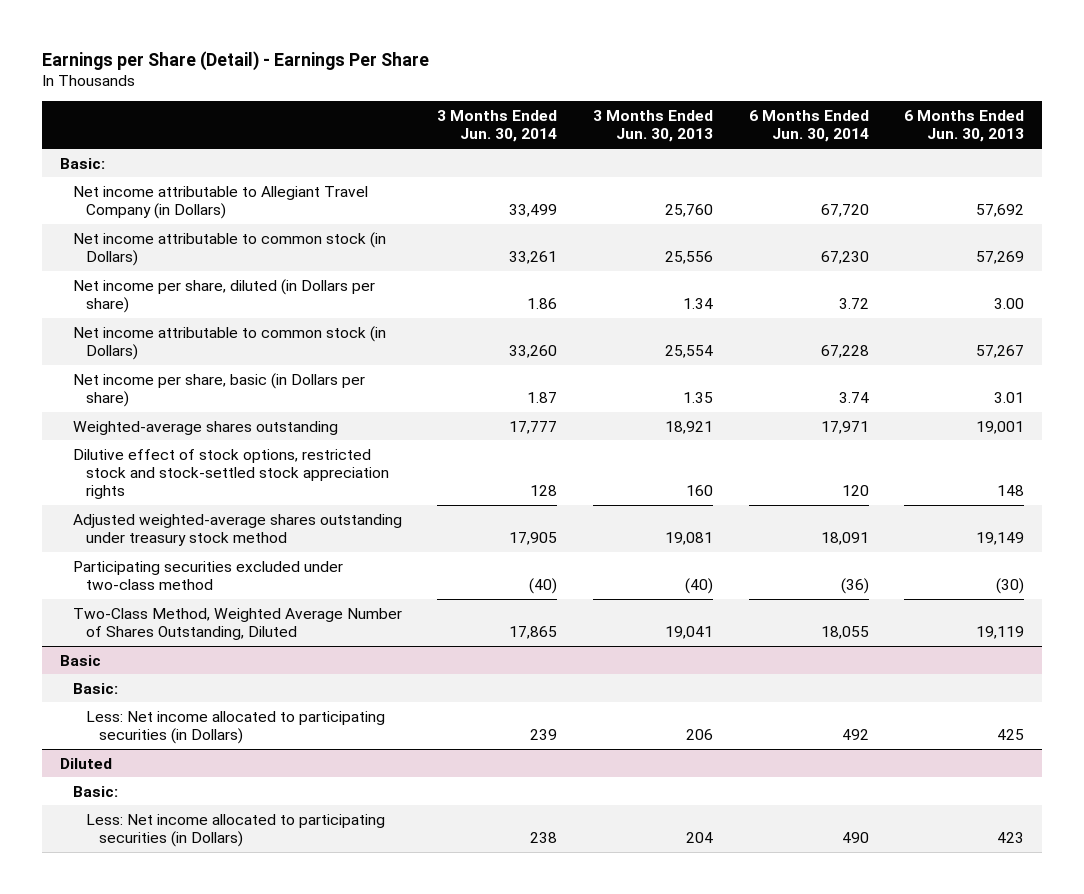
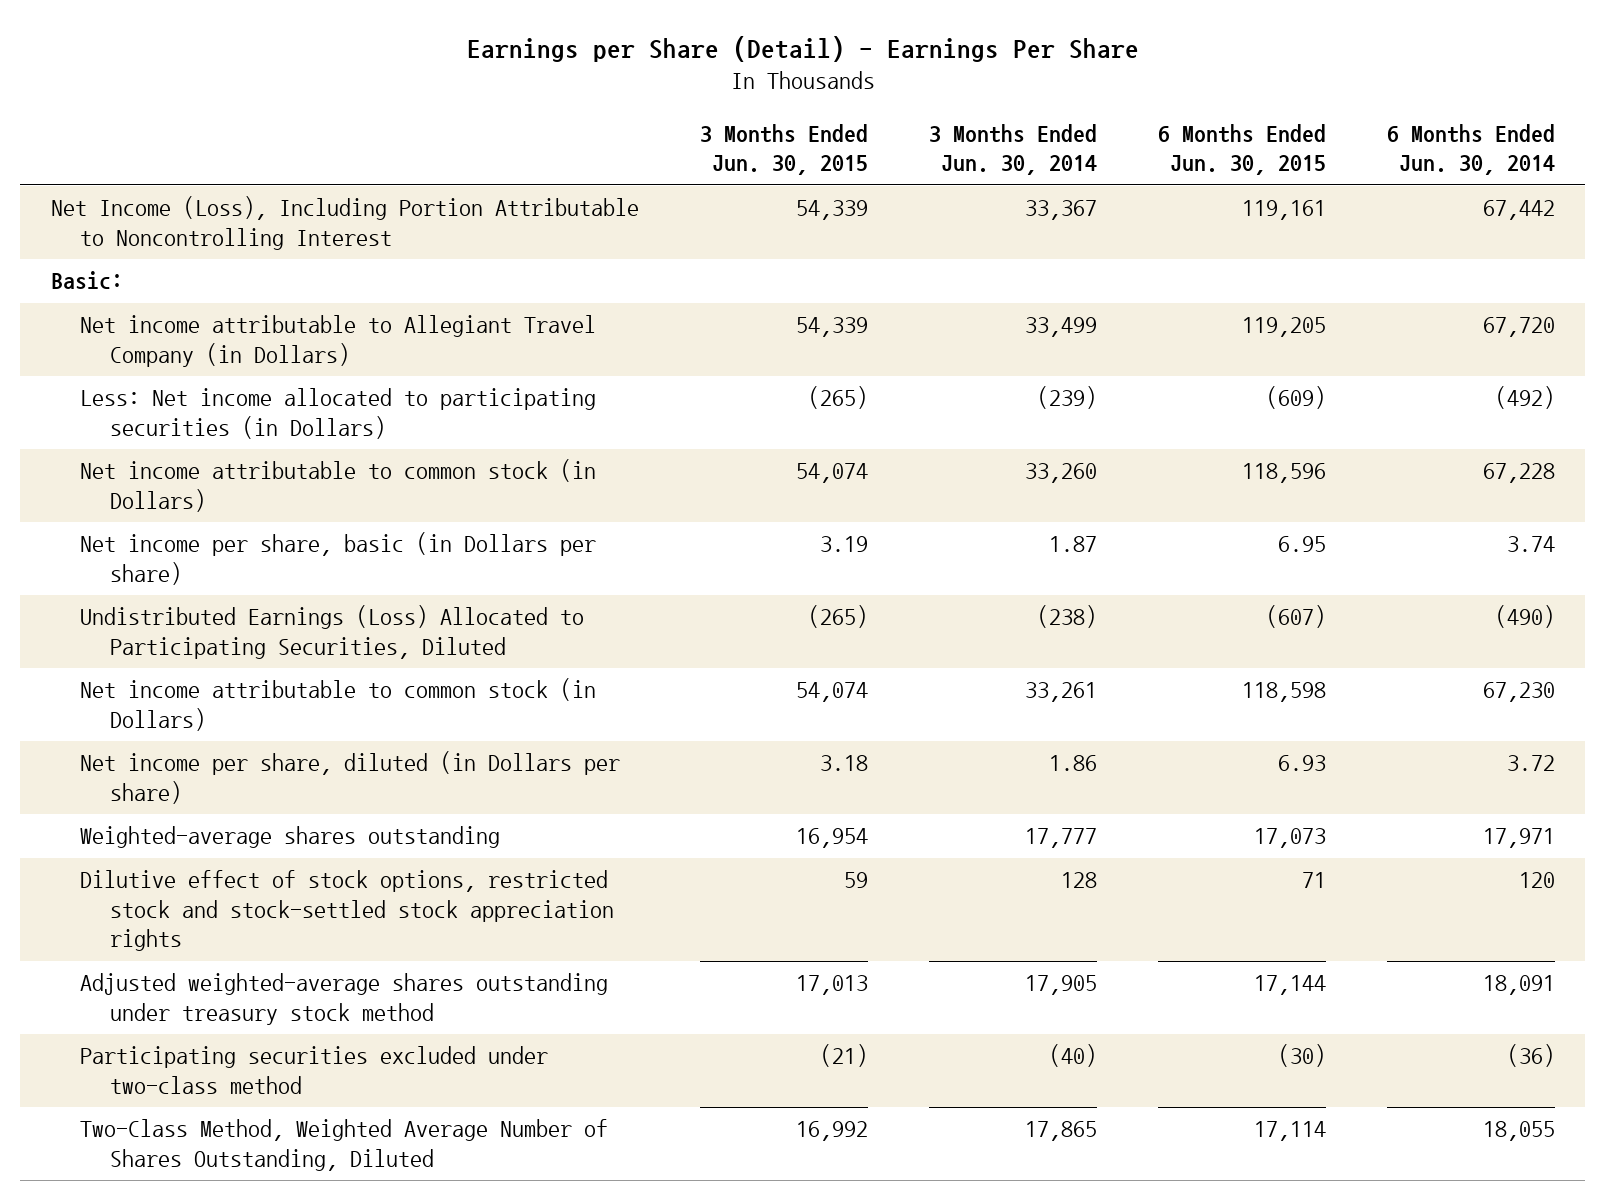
- | 3 Months Ended Jun. 30, 2014 | 3 Months Ended Jun. 30, 2013 | 6 Months Ended Jun. 30, 2014 | 6 Months Ended Jun. 30, 2013
+ | 3 Months Ended Jun. 30, 2015 | 3 Months Ended Jun. 30, 2014 | 6 Months Ended Jun. 30, 2015 | 6 Months Ended Jun. 30, 2014
+ Net Income (Loss), Including Portion Attributable to Noncontrolling Interest | 54,339 | 33,367 | 119,161 | 67,442
+ Less: Net income allocated to participating securities (in Dollars) | (265) | (239) | (609) | (492)
+ Undistributed Earnings (Loss) Allocated to Participating Securities, Diluted | (265) | (238) | (607) | (490)
moved down: Net income attributable to common stock (in Dollars) | 54,074 | 33,261 | 118,598 | 67,230
moved down: Net income per share, diluted (in Dollars per share) | 3.18 | 1.86 | 6.93 | 3.72
- Basic
- Basic:
- Less: Net income allocated to participating securities (in Dollars) | 239 | 206 | 492 | 425
- Diluted
- Basic:
- Less: Net income allocated to participating securities (in Dollars) | 238 | 204 | 490 | 423

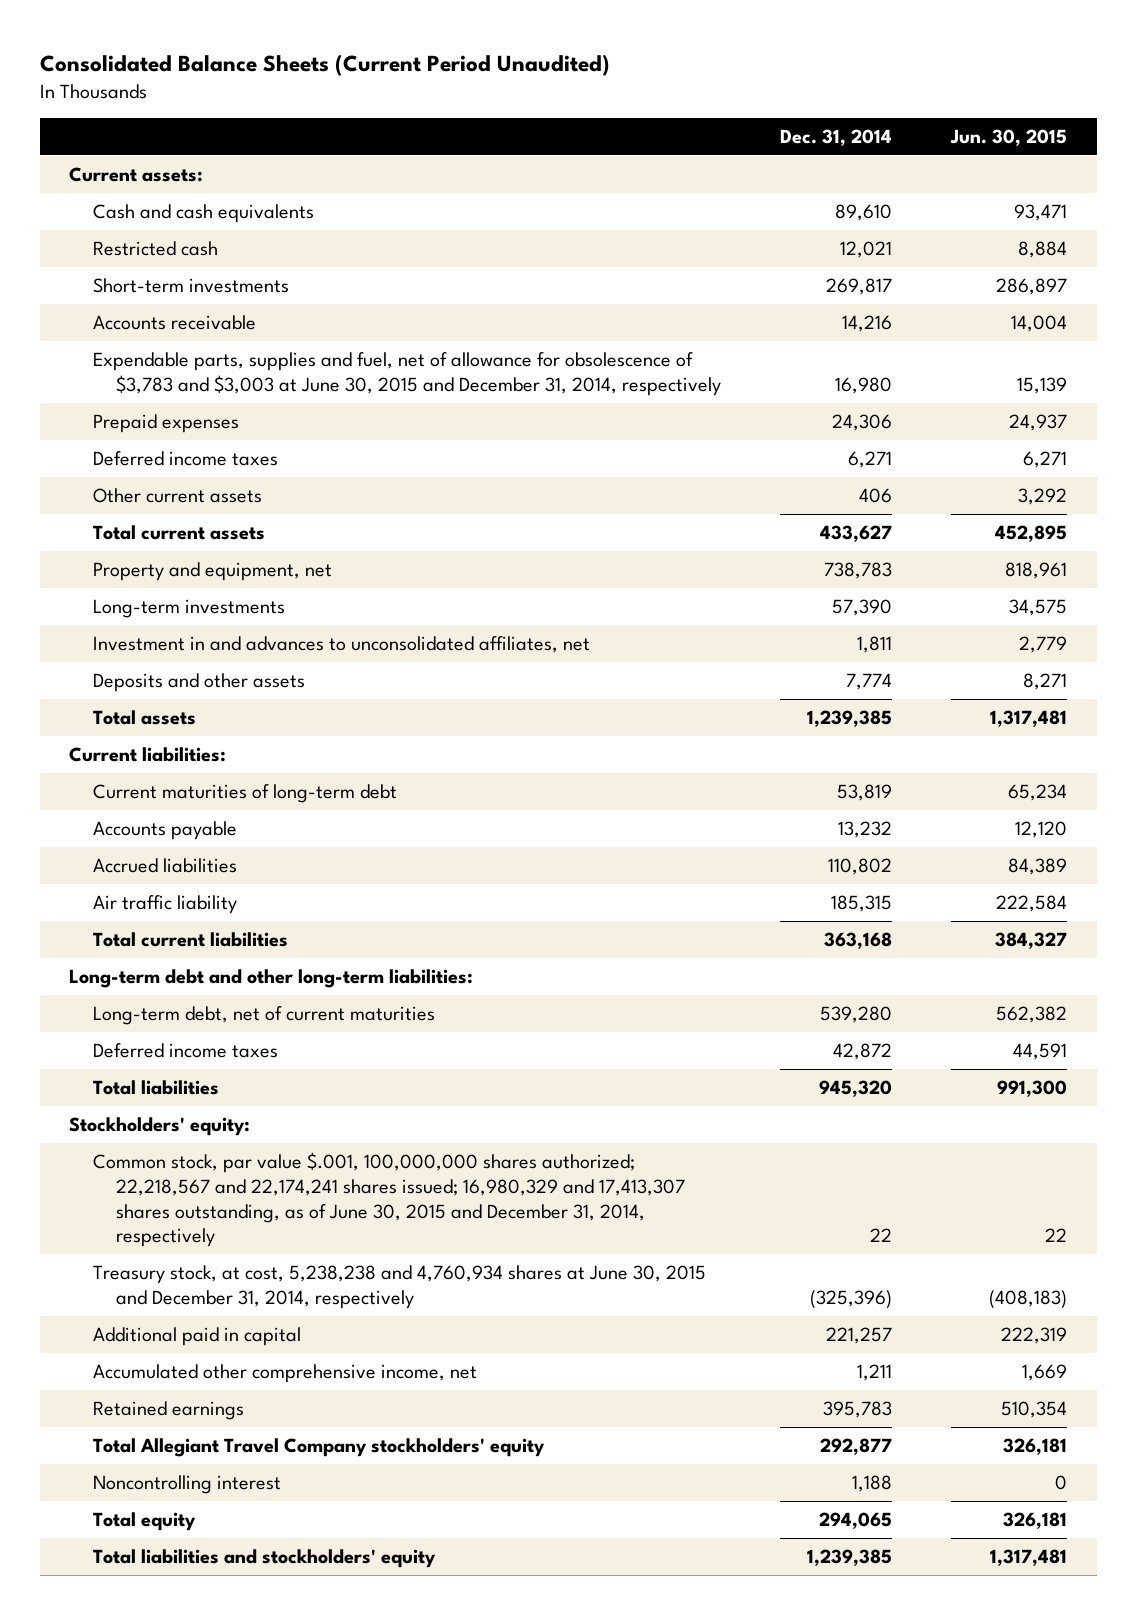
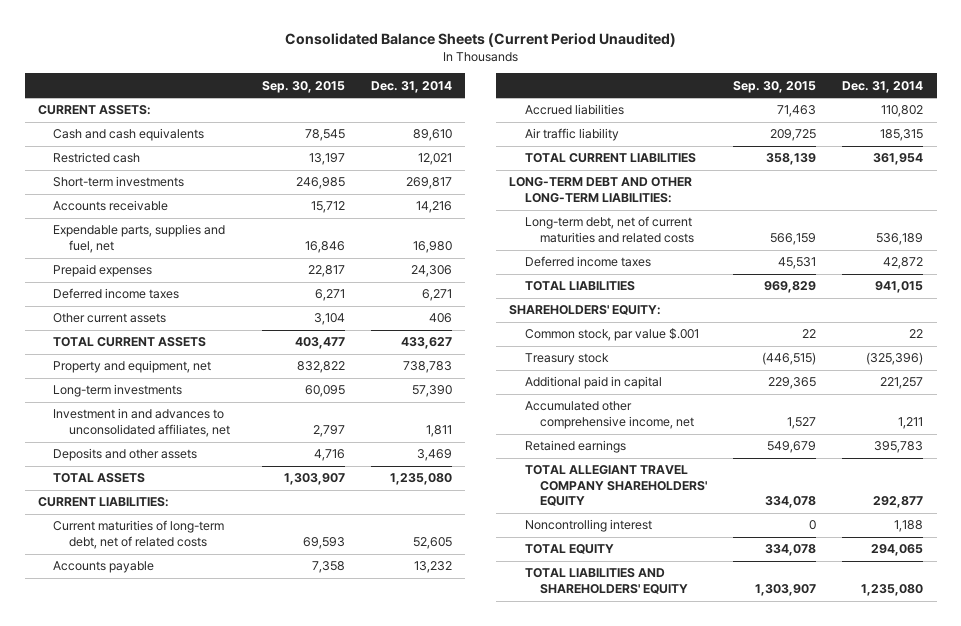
- | Dec. 31, 2014 | Jun. 30, 2015
+ | Sep. 30, 2015 | Dec. 31, 2014
- Current assets:
+ CURRENT ASSETS:
- Expendable parts, supplies and fuel, net of allowance for obsolescence of $3,783 and $3,003 at June 30, 2015 and December 31, 2014, respectively | 16,980 | 15,139
+ Expendable parts, supplies and fuel, net | 16,846 | 16,980
- Total current assets | 433,627 | 452,895
+ TOTAL CURRENT ASSETS | 403,477 | 433,627
- Deposits and other assets | 7,774 | 8,271
- Total assets | 1,239,385 | 1,317,481
- Current liabilities:
- Current maturities of long-term debt | 53,819 | 65,234
+ Deposits and other assets | 4,716 | 3,469
+ TOTAL ASSETS | 1,303,907 | 1,235,080
+ CURRENT LIABILITIES:
+ Current maturities of long-term debt, net of related costs | 69,593 | 52,605
- Total current liabilities | 363,168 | 384,327
- Long-term debt and other long-term liabilities:
- Long-term debt, net of current maturities | 539,280 | 562,382
+ TOTAL CURRENT LIABILITIES | 358,139 | 361,954
+ LONG-TERM DEBT AND OTHER LONG-TERM LIABILITIES:
+ Long-term debt, net of current maturities and related costs | 566,159 | 536,189
- Total liabilities | 945,320 | 991,300
- Stockholders' equity:
- Common stock, par value $.001, 100,000,000 shares authorized; 22,218,567 and 22,174,241 shares issued; 16,980,329 and 17,413,307 shares outstanding, as of June 30, 2015 and December 31, 2014, respectively | 22 | 22
- Treasury stock, at cost, 5,238,238 and 4,760,934 shares at June 30, 2015 and December 31, 2014, respectively | (325,396) | (408,183)
+ TOTAL LIABILITIES | 969,829 | 941,015
+ SHAREHOLDERS' EQUITY:
+ Common stock, par value $.001 | 22 | 22
+ Treasury stock | (446,515) | (325,396)
- Total Allegiant Travel Company stockholders' equity | 292,877 | 326,181
+ TOTAL ALLEGIANT TRAVEL COMPANY SHAREHOLDERS' EQUITY | 334,078 | 292,877
- Total equity | 294,065 | 326,181
- Total liabilities and stockholders' equity | 1,239,385 | 1,317,481
+ TOTAL EQUITY | 334,078 | 294,065
+ TOTAL LIABILITIES AND SHAREHOLDERS' EQUITY | 1,303,907 | 1,235,080

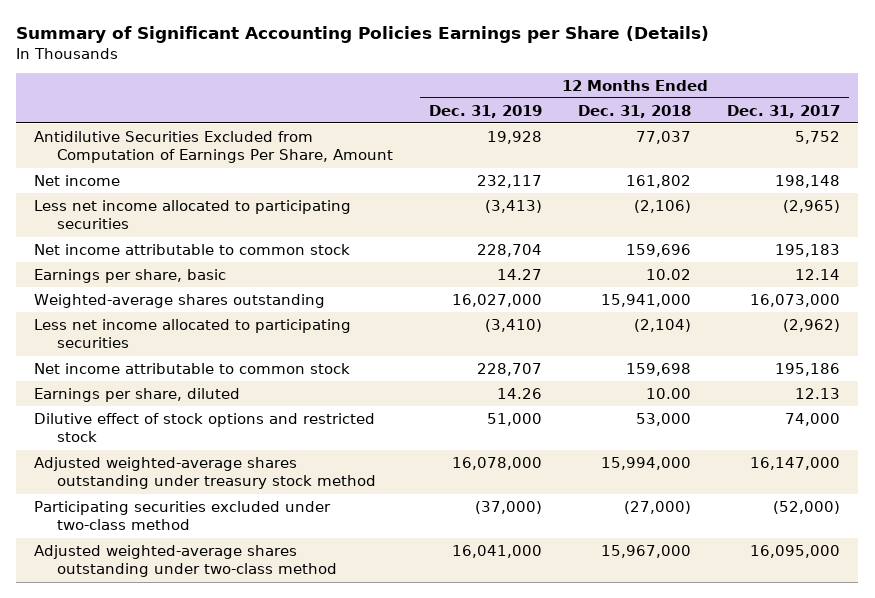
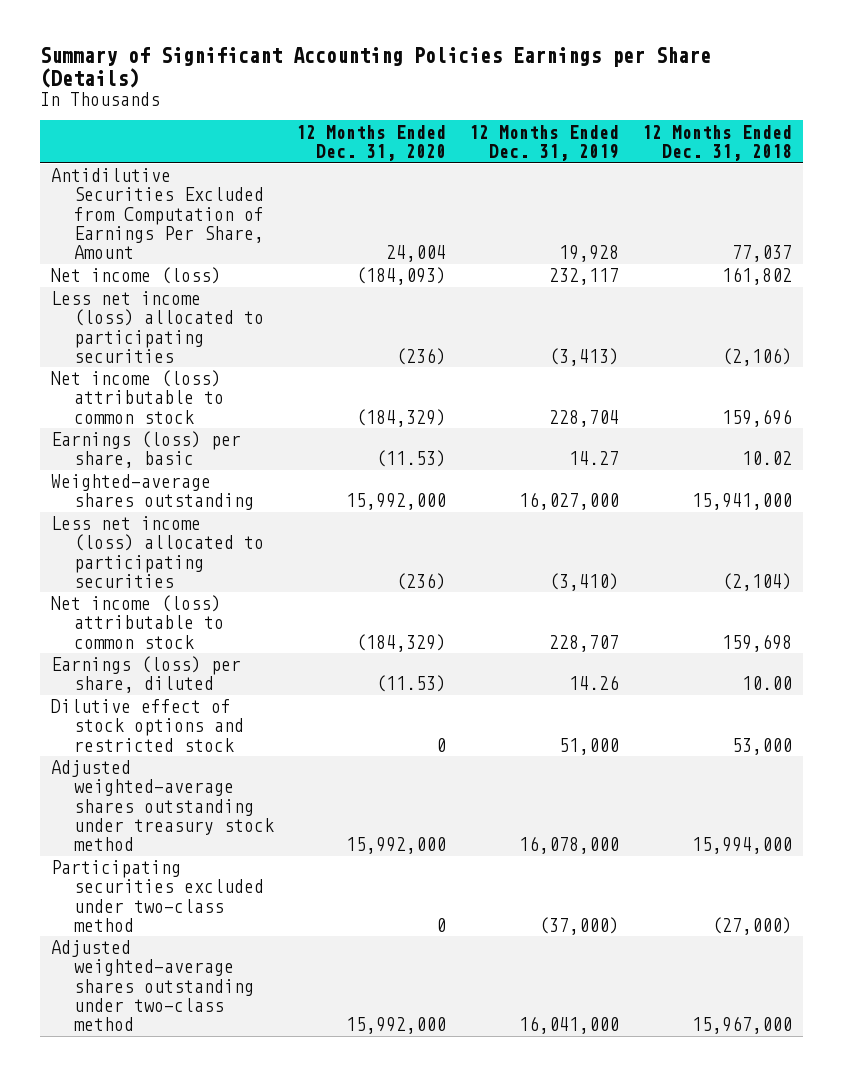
- | 12 Months Ended Dec. 31, 2019 | 12 Months Ended Dec. 31, 2018 | 12 Months Ended Dec. 31, 2017
+ | 12 Months Ended Dec. 31, 2020 | 12 Months Ended Dec. 31, 2019 | 12 Months Ended Dec. 31, 2018
- Net income | 232,117 | 161,802 | 198,148
- Less net income allocated to participating securities | (3,413) | (2,106) | (2,965)
- Net income attributable to common stock | 228,704 | 159,696 | 195,183
- Earnings per share, basic | 14.27 | 10.02 | 12.14
+ Net income (loss) | (184,093) | 232,117 | 161,802
+ Less net income (loss) allocated to participating securities | (236) | (3,413) | (2,106)
+ Net income (loss) attributable to common stock | (184,329) | 228,704 | 159,696
+ Earnings (loss) per share, basic | (11.53) | 14.27 | 10.02
- Less net income allocated to participating securities | (3,410) | (2,104) | (2,962)
- Net income attributable to common stock | 228,707 | 159,698 | 195,186
- Earnings per share, diluted | 14.26 | 10.00 | 12.13
+ Less net income (loss) allocated to participating securities | (236) | (3,410) | (2,104)
+ Net income (loss) attributable to common stock | (184,329) | 228,707 | 159,698
+ Earnings (loss) per share, diluted | (11.53) | 14.26 | 10.00

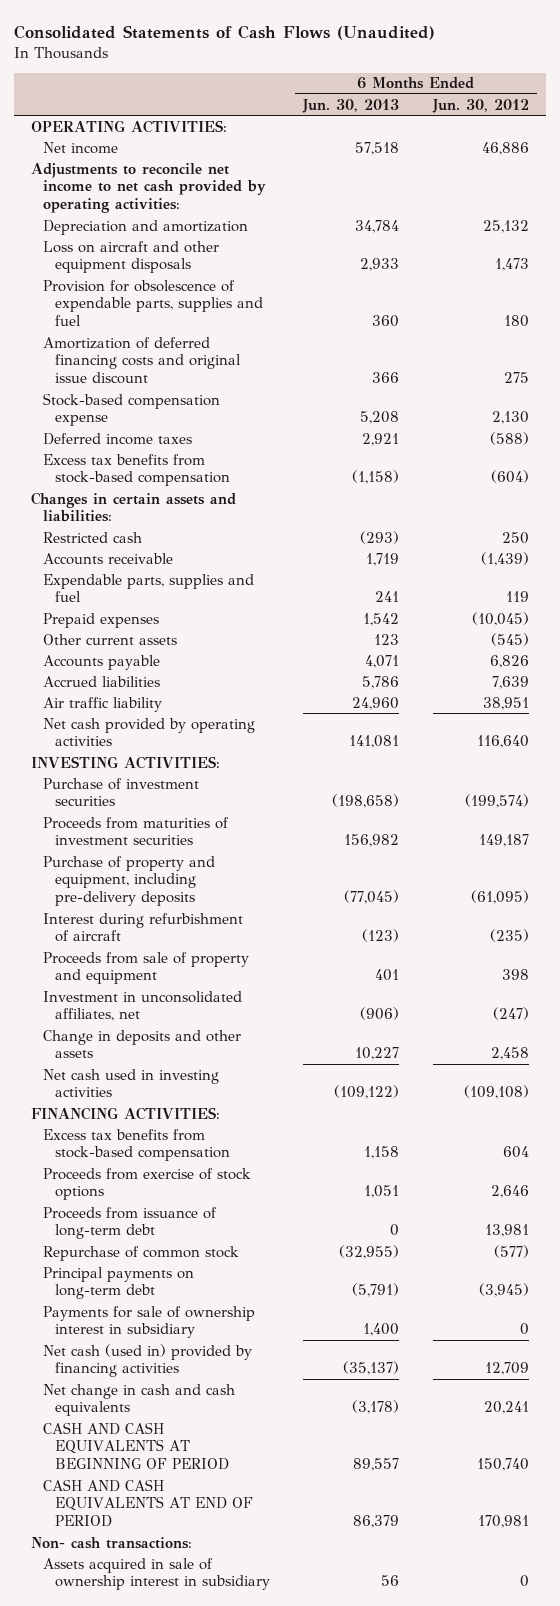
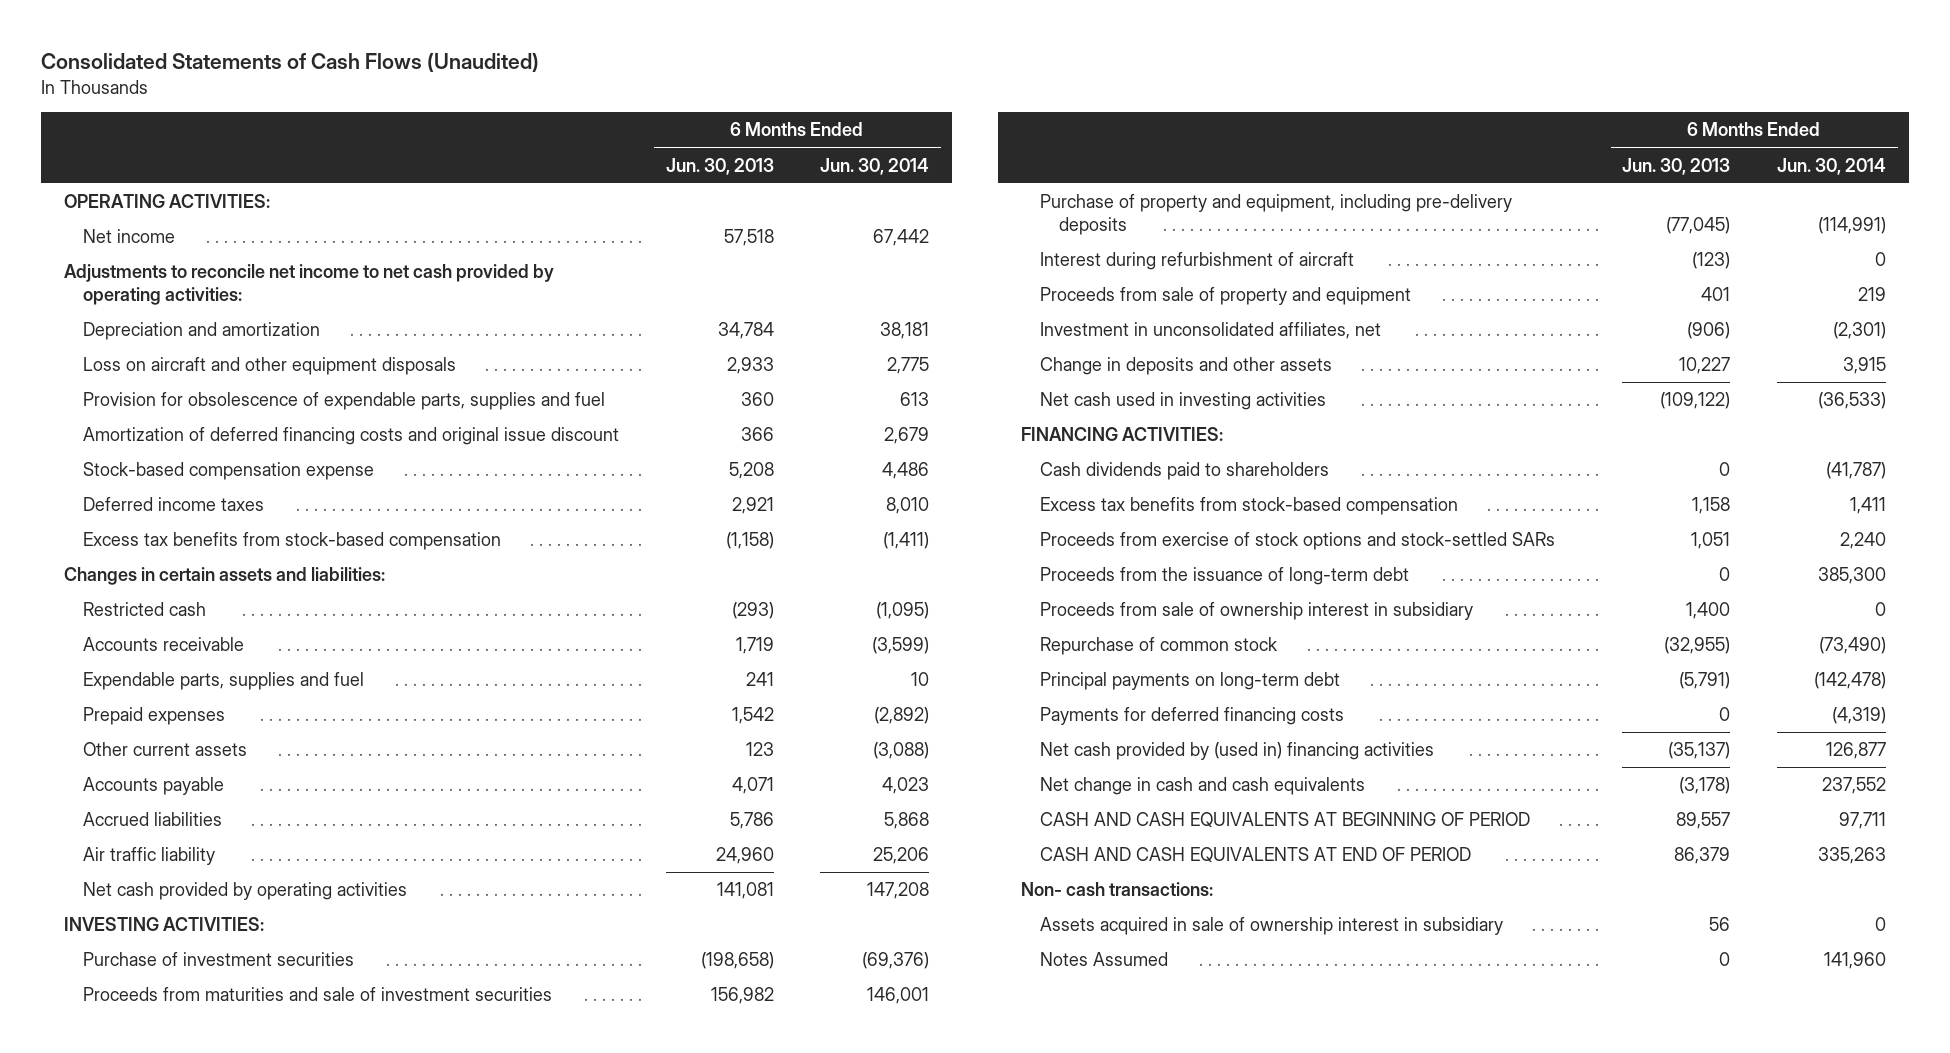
- | 6 Months Ended Jun. 30, 2013 | 6 Months Ended Jun. 30, 2012
+ | 6 Months Ended Jun. 30, 2013 | 6 Months Ended Jun. 30, 2014
- Proceeds from maturities of investment securities | 156,982 | 149,187
+ Proceeds from maturities and sale of investment securities | 156,982 | 146,001
+ Cash dividends paid to shareholders | 0 | (41,787)
- Proceeds from exercise of stock options | 1,051 | 2,646
- Proceeds from issuance of long-term debt | 0 | 13,981
+ Proceeds from exercise of stock options and stock-settled SARs | 1,051 | 2,240
+ Proceeds from the issuance of long-term debt | 0 | 385,300
+ Proceeds from sale of ownership interest in subsidiary | 1,400 | 0
- Payments for sale of ownership interest in subsidiary | 1,400 | 0
- Net cash (used in) provided by financing activities | (35,137) | 12,709
+ Payments for deferred financing costs | 0 | (4,319)
+ Net cash provided by (used in) financing activities | (35,137) | 126,877
+ Notes Assumed | 0 | 141,960

